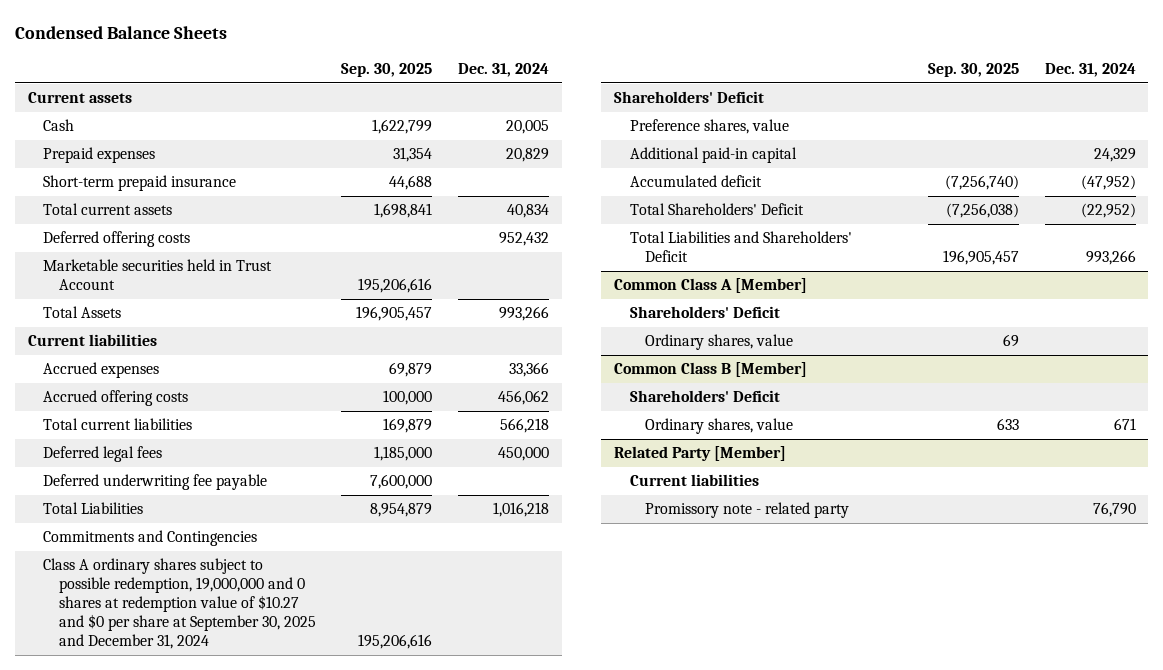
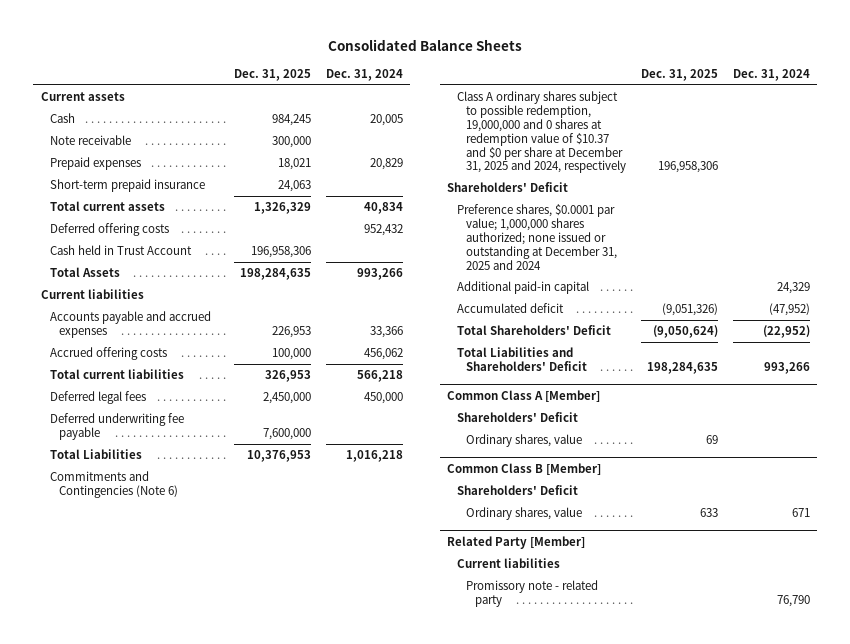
- Condensed Balance Sheets
+ Consolidated Balance Sheets
- | Sep. 30, 2025 | Dec. 31, 2024
+ | Dec. 31, 2025 | Dec. 31, 2024
+ Note receivable | 300,000 |
- Marketable securities held in Trust Account | 195,206,616 |
+ Cash held in Trust Account | 196,958,306 |
- Accrued expenses | 69,879 | 33,366
+ Accounts payable and accrued expenses | 226,953 | 33,366
- Commitments and Contingencies
- Class A ordinary shares subject to possible redemption, 19,000,000 and 0 shares at redemption value of $10.27 and $0 per share at September 30, 2025 and December 31, 2024 | 195,206,616 |
+ Commitments and Contingencies (Note 6)
+ Class A ordinary shares subject to possible redemption, 19,000,000 and 0 shares at redemption value of $10.37 and $0 per share at December 31, 2025 and 2024, respectively | 196,958,306 |
- Preference shares, value
+ Preference shares, $0.0001 par value; 1,000,000 shares authorized; none issued or outstanding at December 31, 2025 and 2024

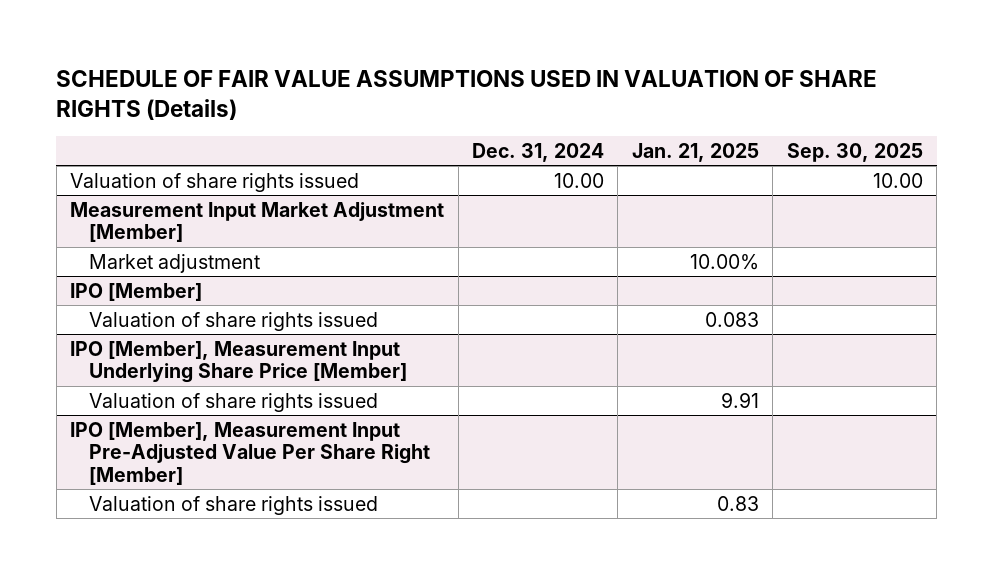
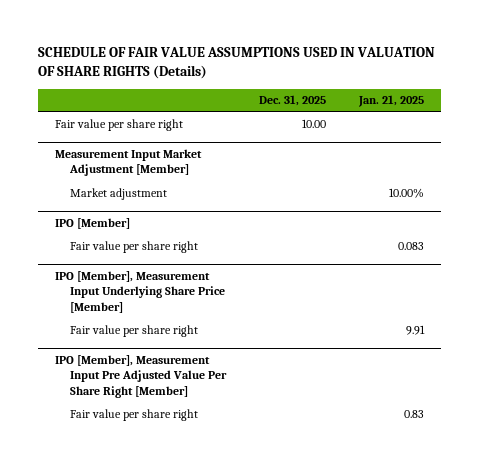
- | Dec. 31, 2024 | Jan. 21, 2025 | Sep. 30, 2025
+ | Dec. 31, 2025 | Jan. 21, 2025
- Valuation of share rights issued | 10.00 | | 10.00
+ Fair value per share right | 10.00 |
@ IPO [Member]
- Valuation of share rights issued | | 0.083 |
+ Fair value per share right | | 0.083
@ IPO [Member], Measurement Input Underlying Share Price [Member]
- Valuation of share rights issued | | 9.91 |
- IPO [Member], Measurement Input Pre-Adjusted Value Per Share Right [Member]
- Valuation of share rights issued | | 0.83 |
@ IPO [Member], Measurement Input Underlying Share Price [Member]
+ Fair value per share right | | 9.91
+ IPO [Member], Measurement Input Pre Adjusted Value Per Share Right [Member]
+ Fair value per share right | | 0.83

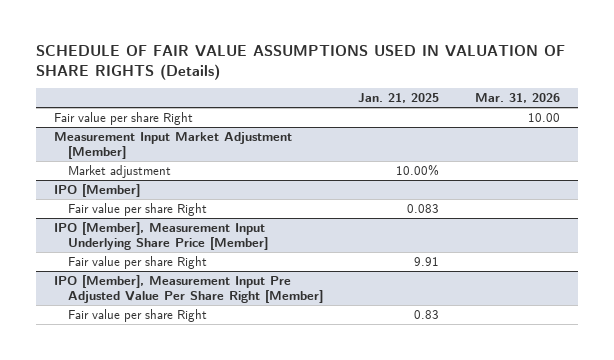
- | Dec. 31, 2025 | Jan. 21, 2025
+ | Jan. 21, 2025 | Mar. 31, 2026
- Fair value per share right | 10.00 |
+ Fair value per share Right | | 10.00
@ IPO [Member]
- Fair value per share right | | 0.083
+ Fair value per share Right | 0.083 |
@ IPO [Member], Measurement Input Underlying Share Price [Member]
- Fair value per share right | | 9.91
+ Fair value per share Right | 9.91 |
@ IPO [Member], Measurement Input Pre Adjusted Value Per Share Right [Member]
- Fair value per share right | | 0.83
+ Fair value per share Right | 0.83 |

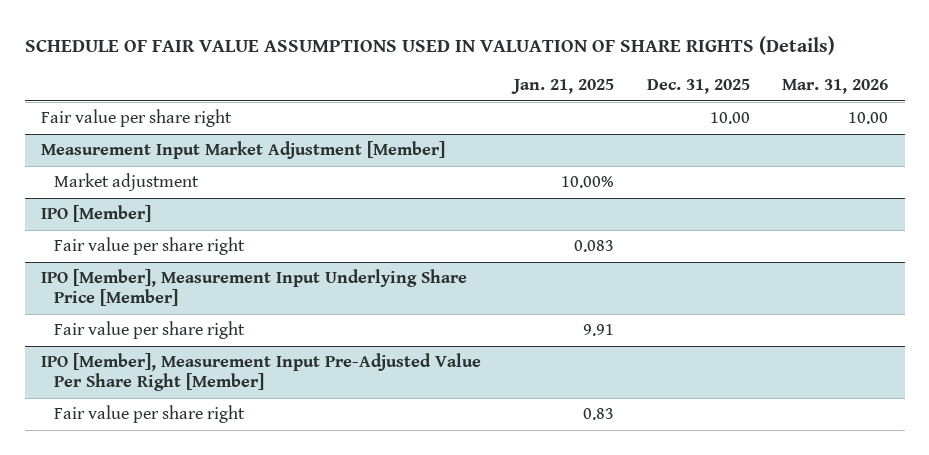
- | Jan. 21, 2025 | Mar. 31, 2026
+ | Jan. 21, 2025 | Dec. 31, 2025 | Mar. 31, 2026
- Fair value per share Right | | 10.00
+ Fair value per share right | | 10.00 | 10.00
@ IPO [Member]
- Fair value per share Right | 0.083 |
+ Fair value per share right | 0.083 | |
@ IPO [Member], Measurement Input Underlying Share Price [Member]
- Fair value per share Right | 9.91 |
- IPO [Member], Measurement Input Pre Adjusted Value Per Share Right [Member]
- Fair value per share Right | 0.83 |
@ IPO [Member], Measurement Input Underlying Share Price [Member]
+ Fair value per share right | 9.91 | |
+ IPO [Member], Measurement Input Pre-Adjusted Value Per Share Right [Member]
+ Fair value per share right | 0.83 | |

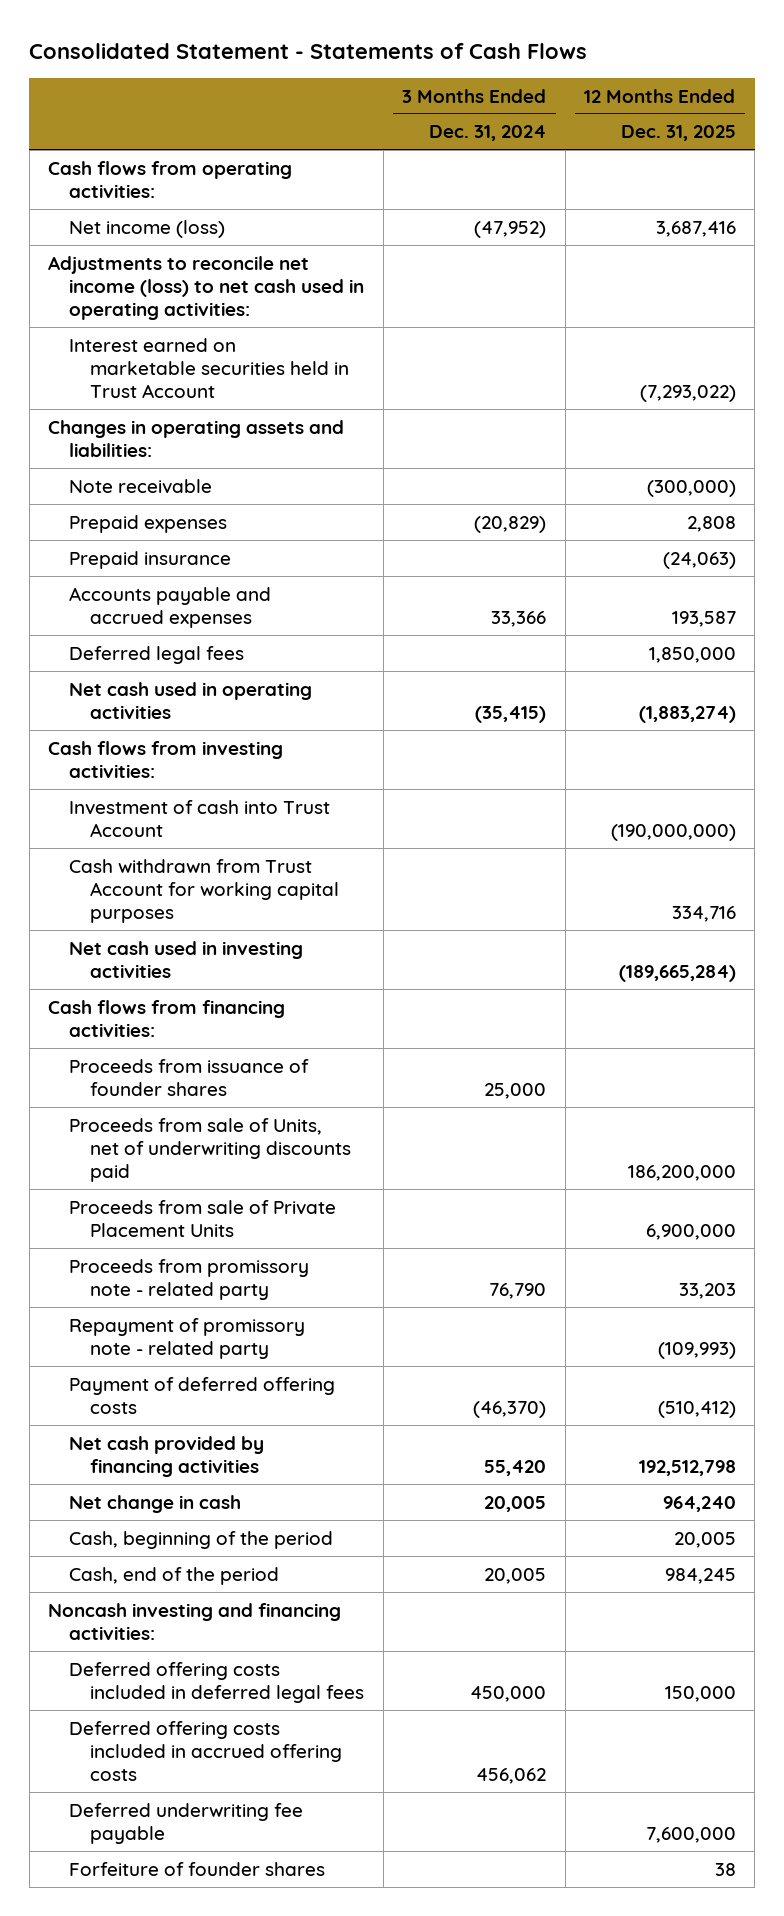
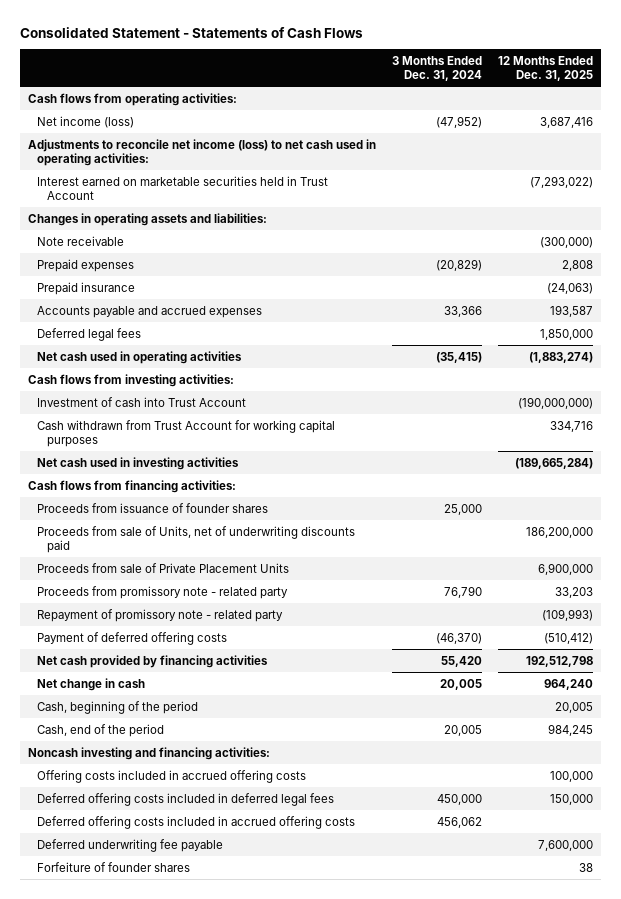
+ Offering costs included in accrued offering costs | | 100,000

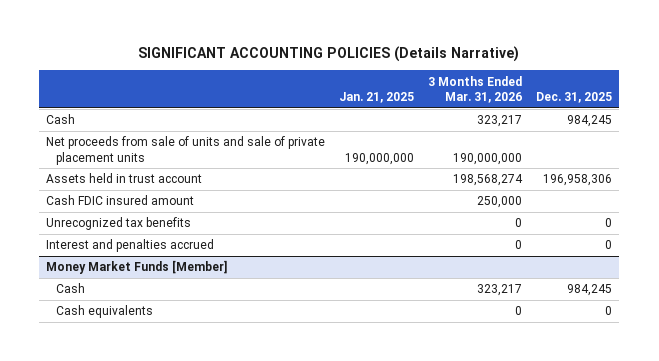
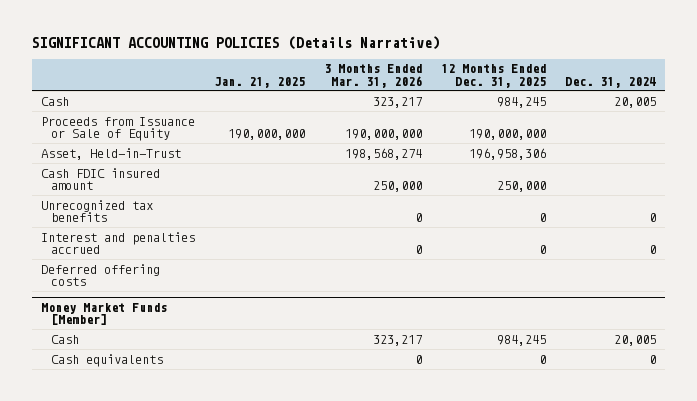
- | Jan. 21, 2025 | 3 Months Ended Mar. 31, 2026 | Dec. 31, 2025
+ | Jan. 21, 2025 | 3 Months Ended Mar. 31, 2026 | 12 Months Ended Dec. 31, 2025 | Dec. 31, 2024
- Net proceeds from sale of units and sale of private placement units | 190,000,000 | 190,000,000 |
- Assets held in trust account | | 198,568,274 | 196,958,306
+ Proceeds from Issuance or Sale of Equity | 190,000,000 | 190,000,000 | 190,000,000 |
+ Asset, Held-in-Trust | | 198,568,274 | 196,958,306 |
+ Deferred offering costs

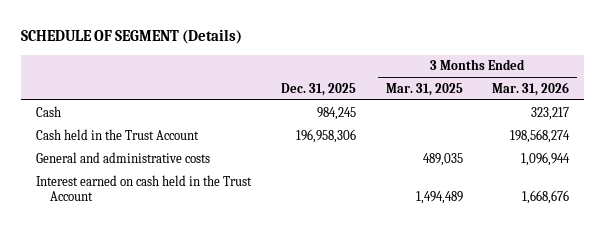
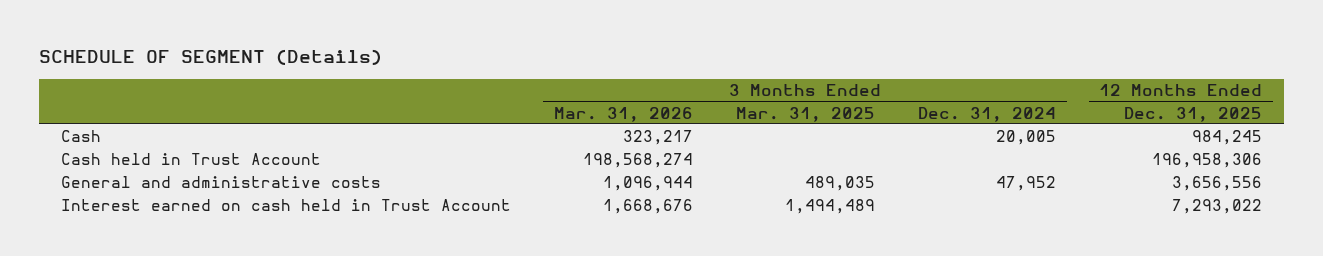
- | Dec. 31, 2025 | 3 Months Ended Mar. 31, 2025 | 3 Months Ended Mar. 31, 2026
+ | 3 Months Ended Mar. 31, 2026 | 3 Months Ended Mar. 31, 2025 | 3 Months Ended Dec. 31, 2024 | 12 Months Ended Dec. 31, 2025
- Cash held in the Trust Account | 196,958,306 | | 198,568,274
+ Cash held in Trust Account | 198,568,274 | | | 196,958,306
- Interest earned on cash held in the Trust Account | | 1,494,489 | 1,668,676
+ Interest earned on cash held in Trust Account | 1,668,676 | 1,494,489 | | 7,293,022

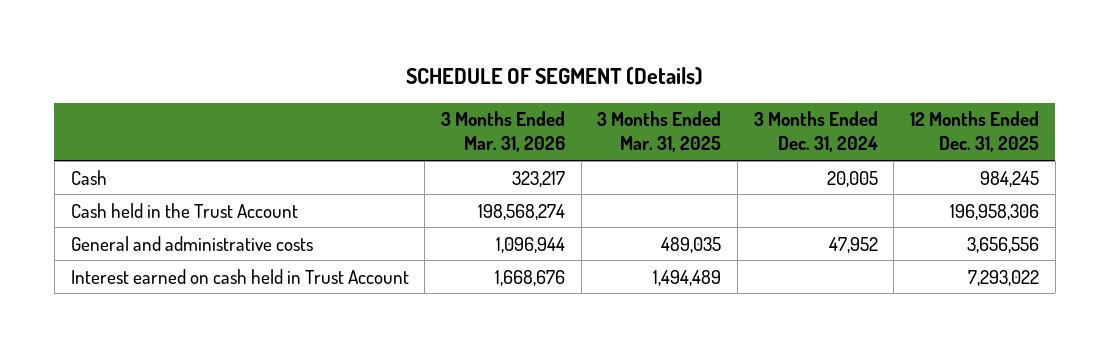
- Cash held in Trust Account | 198,568,274 | | | 196,958,306
+ Cash held in the Trust Account | 198,568,274 | | | 196,958,306

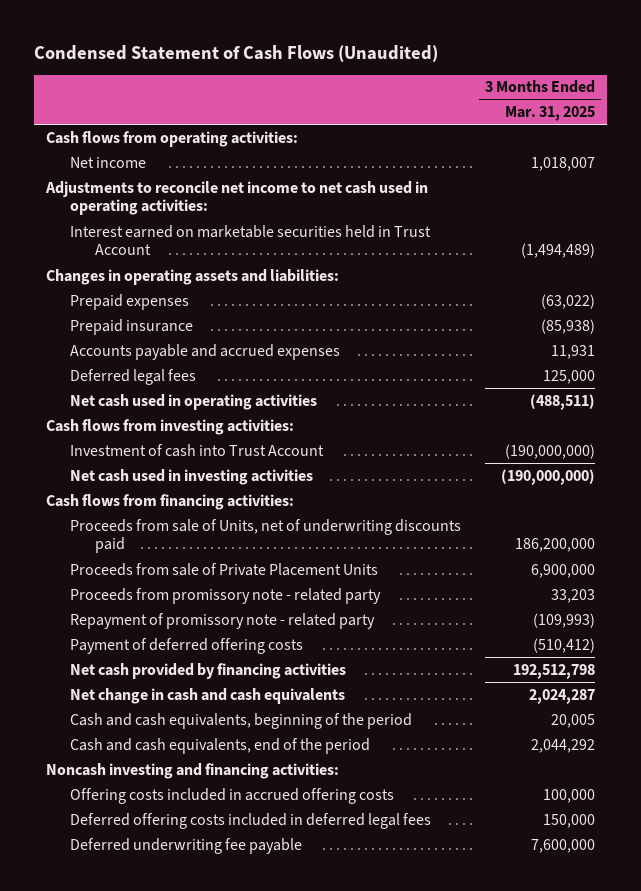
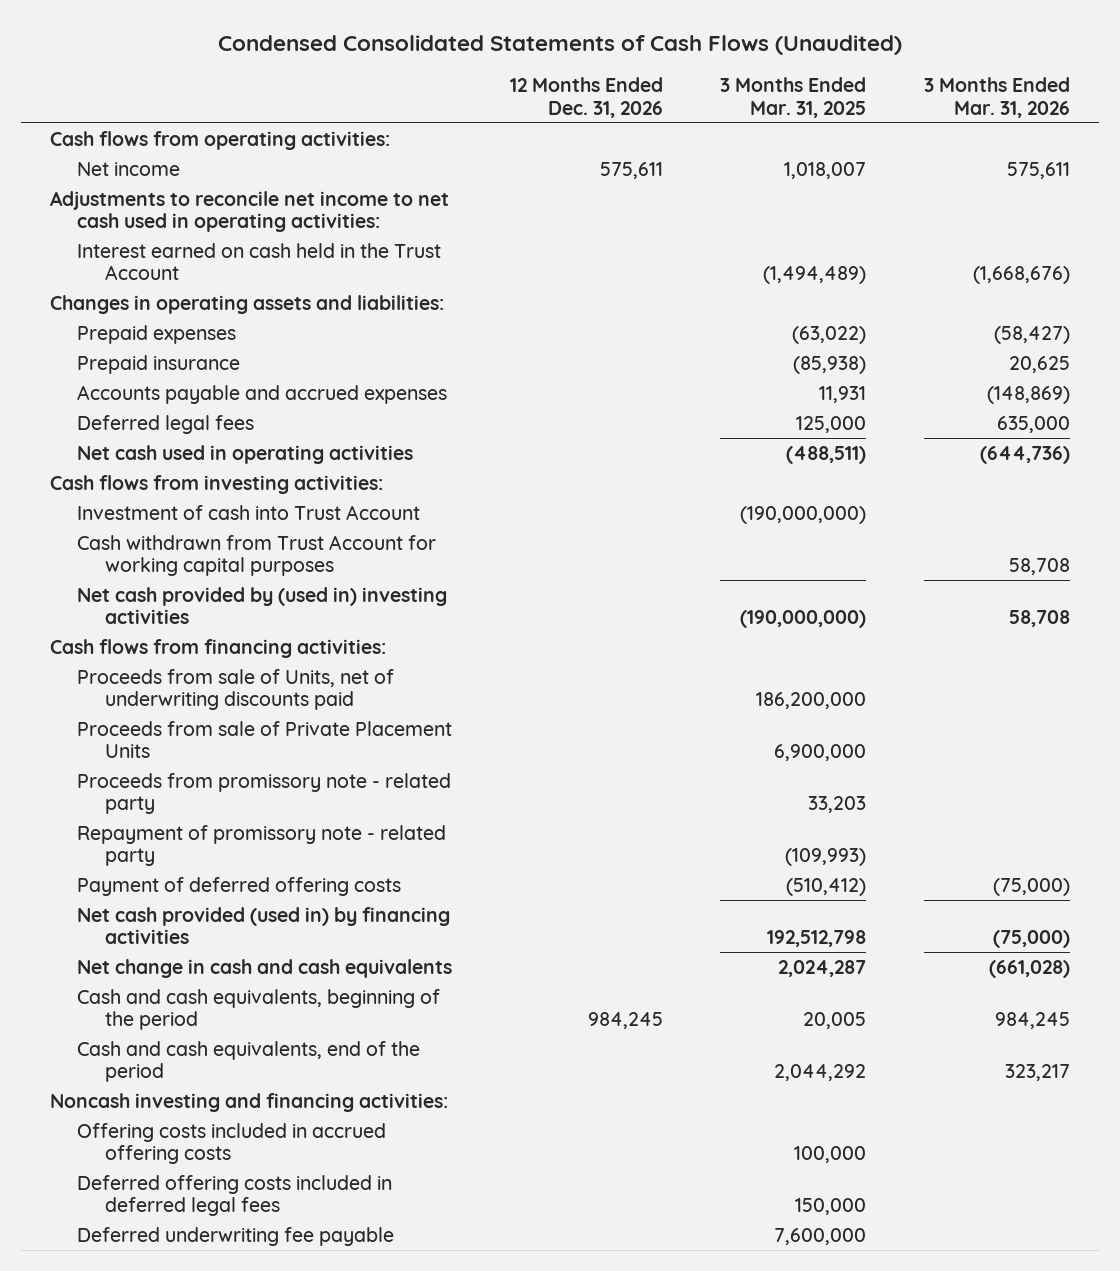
- Condensed Statement of Cash Flows (Unaudited)
+ Condensed Consolidated Statements of Cash Flows (Unaudited)
- | 3 Months Ended Mar. 31, 2025
+ | 12 Months Ended Dec. 31, 2026 | 3 Months Ended Mar. 31, 2025 | 3 Months Ended Mar. 31, 2026
- Interest earned on marketable securities held in Trust Account | (1,494,489)
+ Interest earned on cash held in the Trust Account | | (1,494,489) | (1,668,676)
- Net cash used in investing activities | (190,000,000)
+ Cash withdrawn from Trust Account for working capital purposes | | | 58,708
+ Net cash provided by (used in) investing activities | | (190,000,000) | 58,708
- Net cash provided by financing activities | 192,512,798
+ Net cash provided (used in) by financing activities | | 192,512,798 | (75,000)

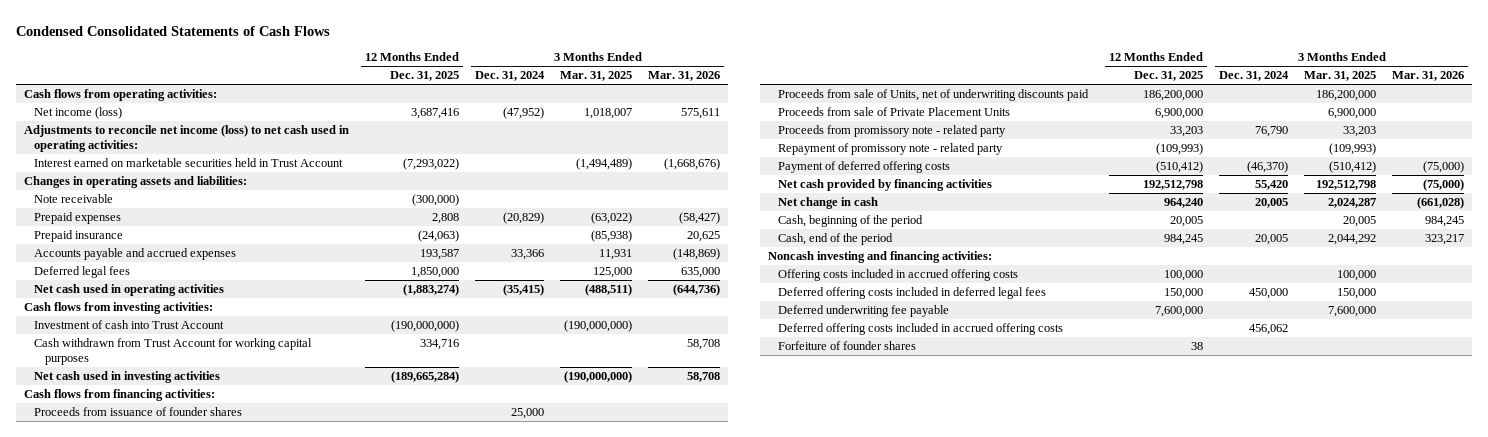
- Condensed Consolidated Statements of Cash Flows (Unaudited)
+ Condensed Consolidated Statements of Cash Flows
- | 12 Months Ended Dec. 31, 2026 | 3 Months Ended Mar. 31, 2025 | 3 Months Ended Mar. 31, 2026
+ | 12 Months Ended Dec. 31, 2025 | 3 Months Ended Dec. 31, 2024 | 3 Months Ended Mar. 31, 2025 | 3 Months Ended Mar. 31, 2026
- Net income | 575,611 | 1,018,007 | 575,611
- Adjustments to reconcile net income to net cash used in operating activities:
- Interest earned on cash held in the Trust Account | | (1,494,489) | (1,668,676)
+ Net income (loss) | 3,687,416 | (47,952) | 1,018,007 | 575,611
+ Adjustments to reconcile net income (loss) to net cash used in operating activities:
+ Interest earned on marketable securities held in Trust Account | (7,293,022) | | (1,494,489) | (1,668,676)
+ Note receivable | (300,000) | | |
- Net cash provided by (used in) investing activities | | (190,000,000) | 58,708
+ Net cash used in investing activities | (189,665,284) | | (190,000,000) | 58,708
+ Proceeds from issuance of founder shares | | 25,000 | |
- Net cash provided (used in) by financing activities | | 192,512,798 | (75,000)
- Net change in cash and cash equivalents | | 2,024,287 | (661,028)
- Cash and cash equivalents, beginning of the period | 984,245 | 20,005 | 984,245
- Cash and cash equivalents, end of the period | | 2,044,292 | 323,217
+ Net cash provided by financing activities | 192,512,798 | 55,420 | 192,512,798 | (75,000)
+ Net change in cash | 964,240 | 20,005 | 2,024,287 | (661,028)
+ Cash, beginning of the period | 20,005 | | 20,005 | 984,245
+ Cash, end of the period | 984,245 | 20,005 | 2,044,292 | 323,217
+ Deferred offering costs included in accrued offering costs | | 456,062 | |
+ Forfeiture of founder shares | 38 | | |

